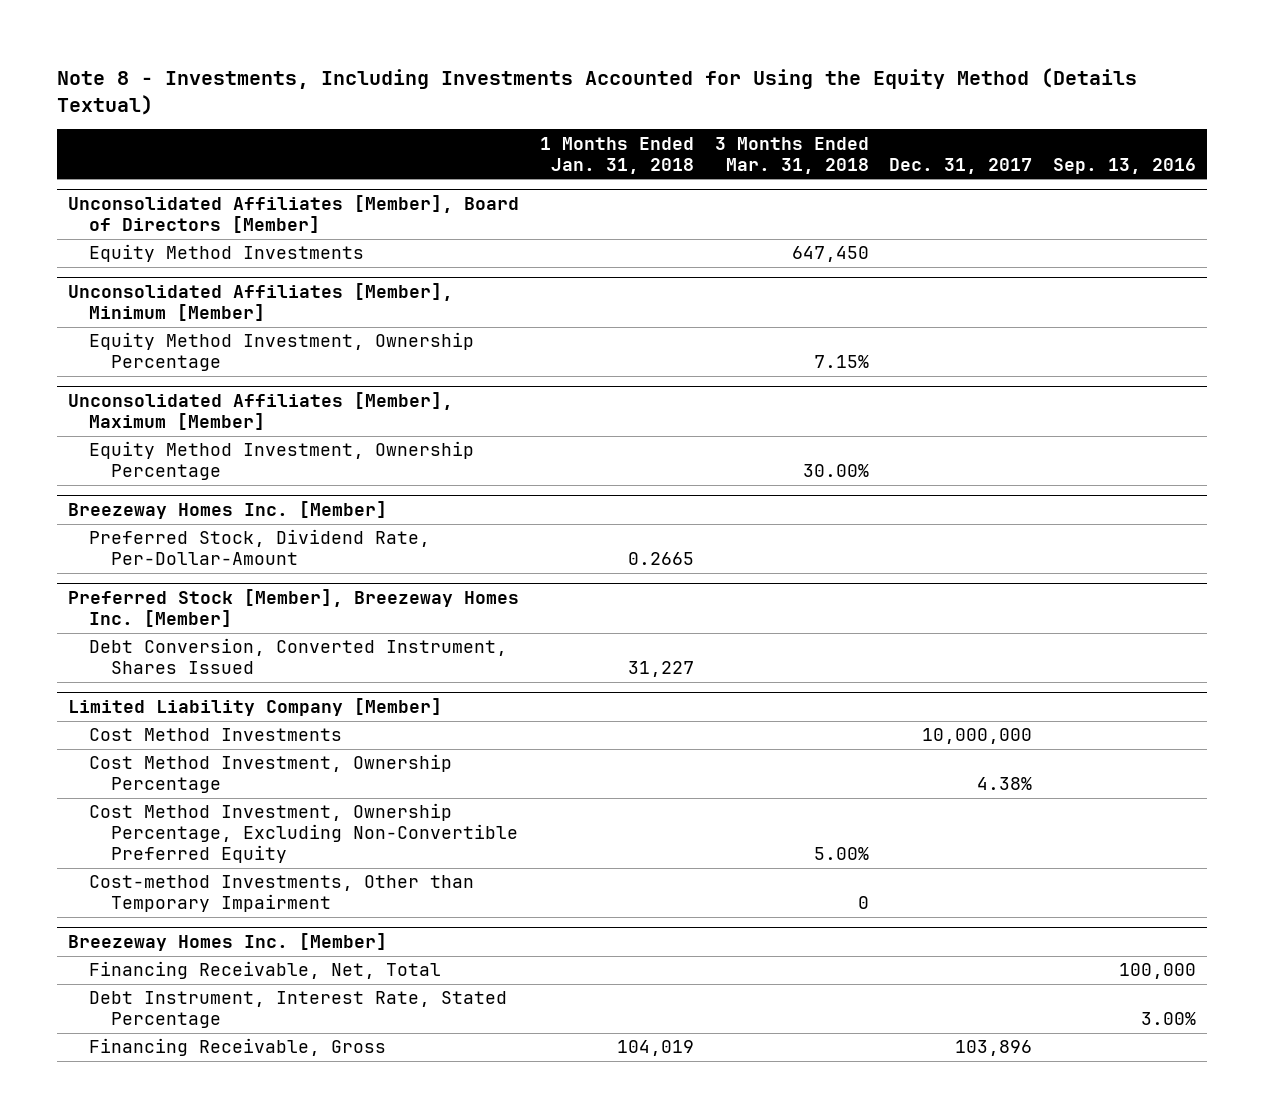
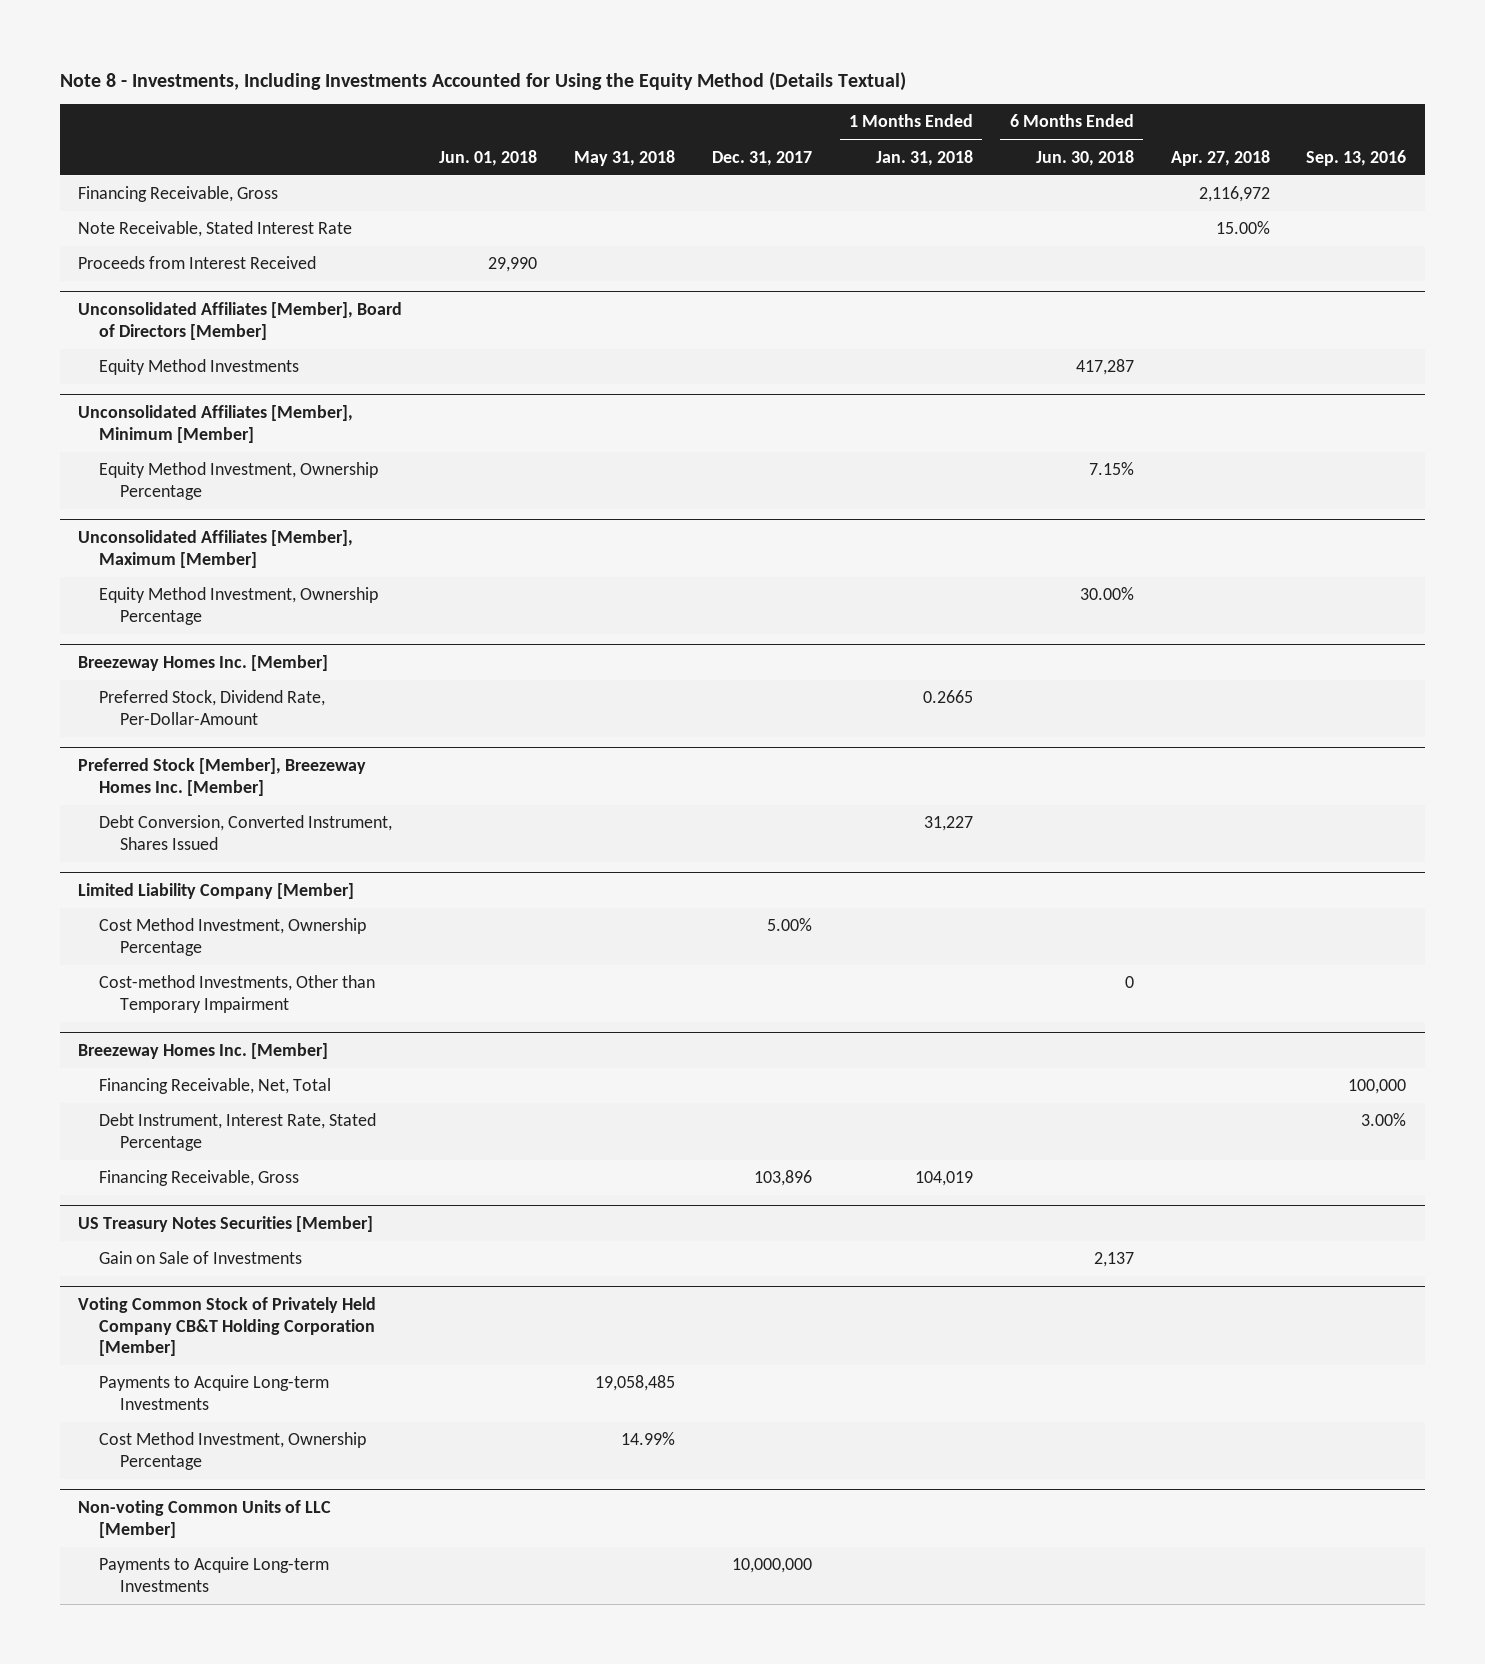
- | 1 Months Ended Jan. 31, 2018 | 3 Months Ended Mar. 31, 2018 | Dec. 31, 2017 | Sep. 13, 2016
+ | Jun. 01, 2018 | May 31, 2018 | Dec. 31, 2017 | 1 Months Ended Jan. 31, 2018 | 6 Months Ended Jun. 30, 2018 | Apr. 27, 2018 | Sep. 13, 2016
+ Financing Receivable, Gross | | | | | | 2,116,972 |
+ Note Receivable, Stated Interest Rate | | | | | | 15.00% |
+ Proceeds from Interest Received | 29,990 | | | | | |
@ Limited Liability Company [Member]
- Cost Method Investments | | | 10,000,000 |
- Cost Method Investment, Ownership Percentage | | | 4.38% |
- Cost Method Investment, Ownership Percentage, Excluding Non-Convertible Preferred Equity | | 5.00% | |
+ Cost Method Investment, Ownership Percentage | | | 5.00% | | | |
+ US Treasury Notes Securities [Member]
+ Gain on Sale of Investments | | | | | 2,137 | |
+ Voting Common Stock of Privately Held Company CB&T Holding Corporation [Member]
+ Payments to Acquire Long-term Investments | | 19,058,485 | | | | |
+ Cost Method Investment, Ownership Percentage | | 14.99% | | | | |
+ Non-voting Common Units of LLC [Member]
+ Payments to Acquire Long-term Investments | | | 10,000,000 | | | |

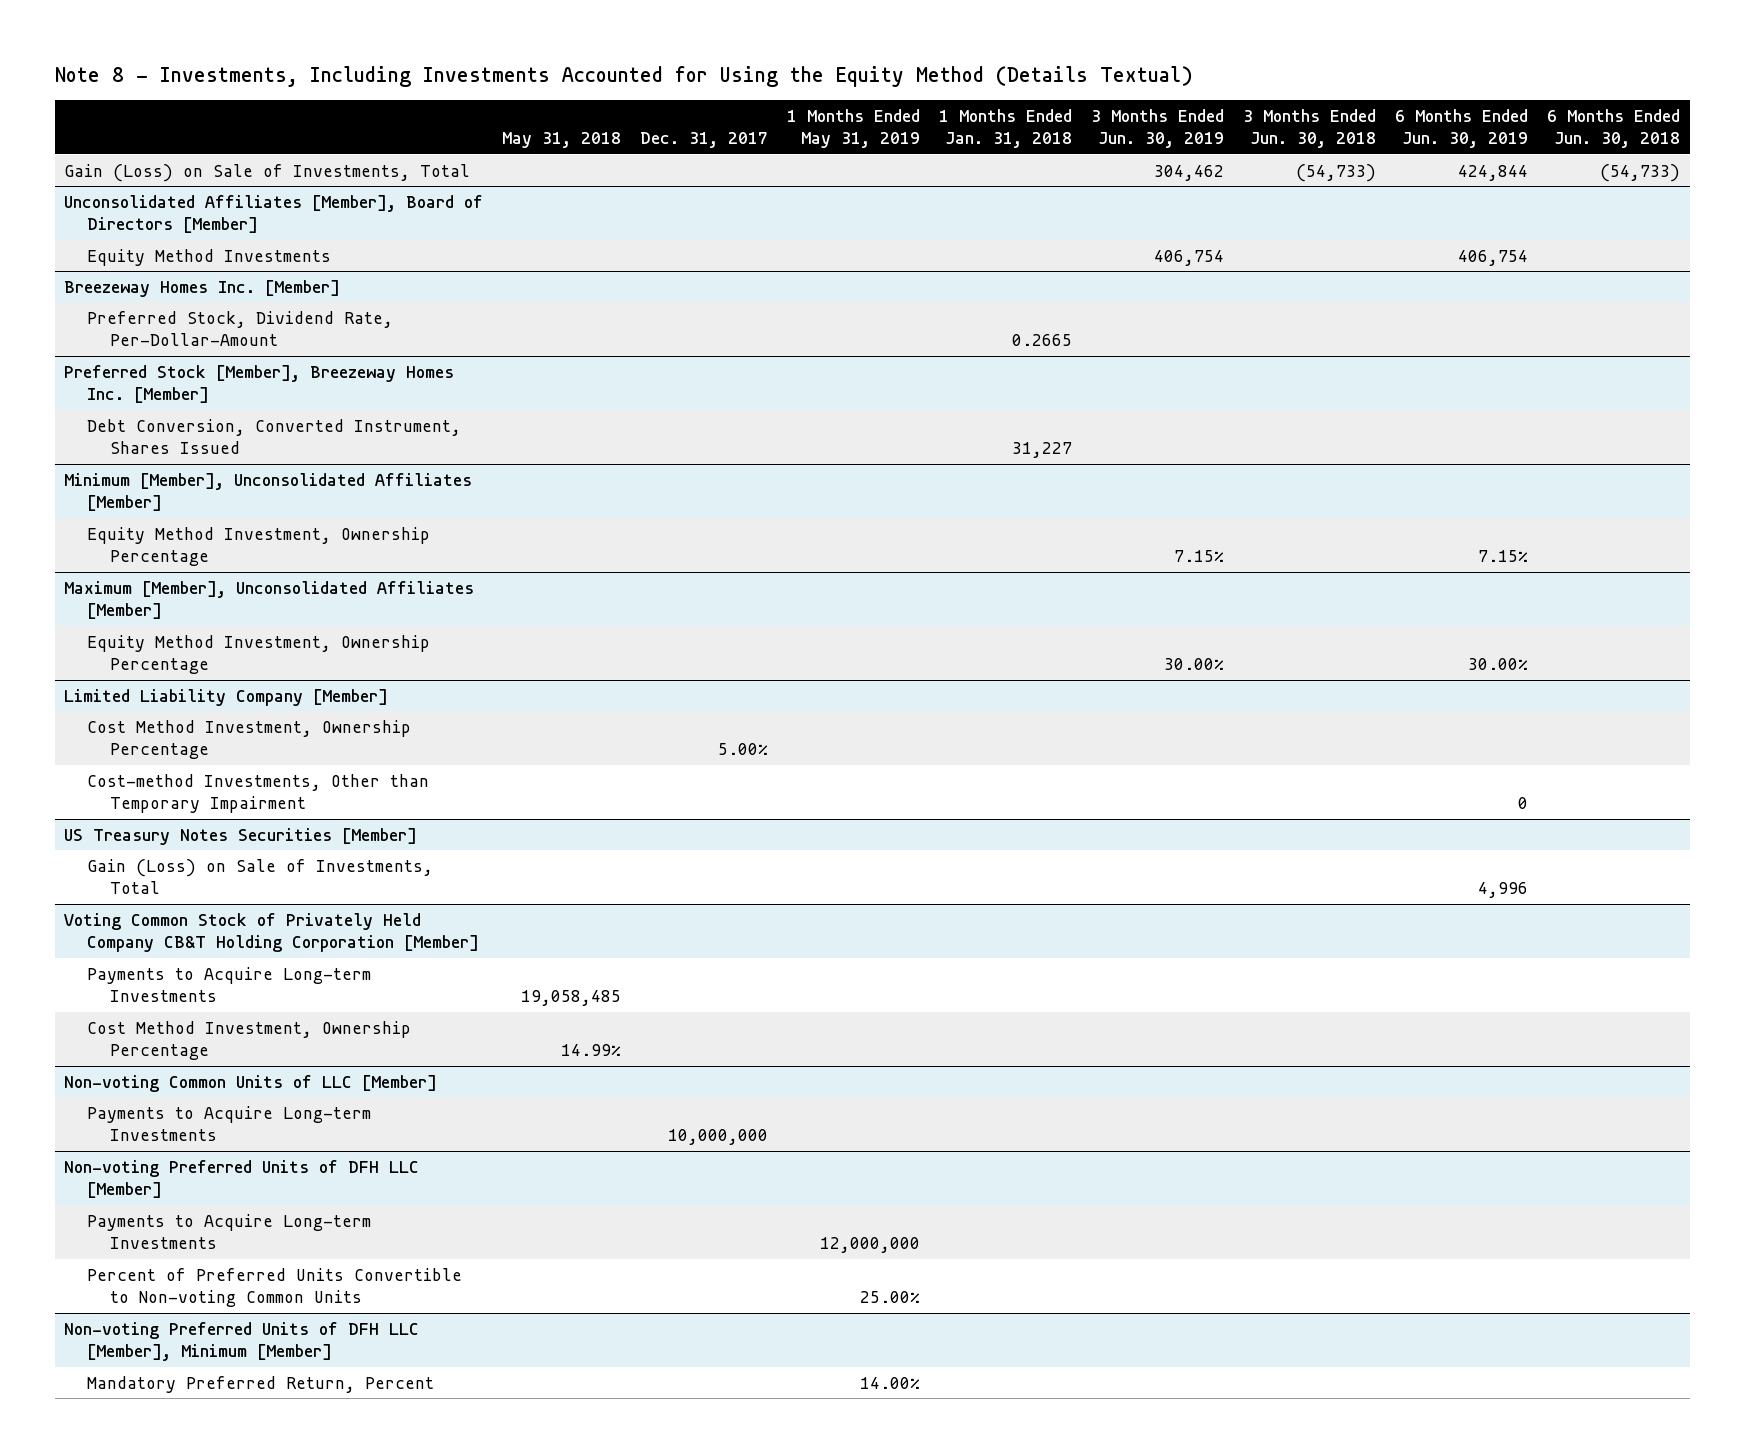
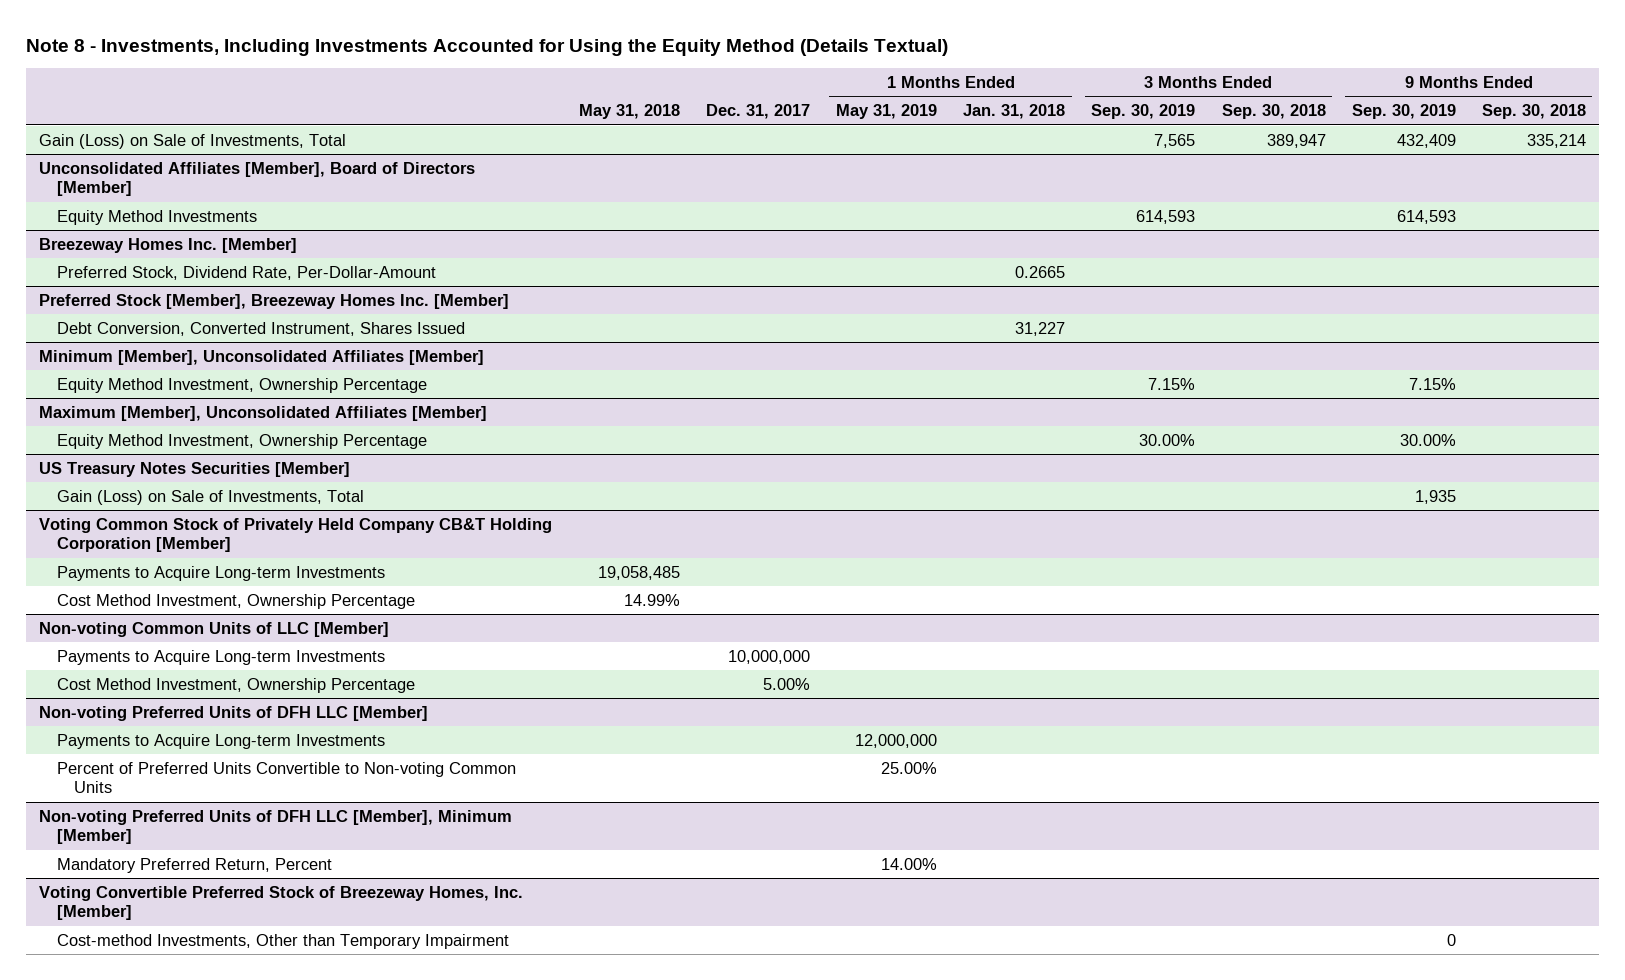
- | May 31, 2018 | Dec. 31, 2017 | 1 Months Ended May 31, 2019 | 1 Months Ended Jan. 31, 2018 | 3 Months Ended Jun. 30, 2019 | 3 Months Ended Jun. 30, 2018 | 6 Months Ended Jun. 30, 2019 | 6 Months Ended Jun. 30, 2018
+ | May 31, 2018 | Dec. 31, 2017 | 1 Months Ended May 31, 2019 | 1 Months Ended Jan. 31, 2018 | 3 Months Ended Sep. 30, 2019 | 3 Months Ended Sep. 30, 2018 | 9 Months Ended Sep. 30, 2019 | 9 Months Ended Sep. 30, 2018
- Limited Liability Company [Member]
- Cost Method Investment, Ownership Percentage | | 5.00% | | | | | |
- Cost-method Investments, Other than Temporary Impairment | | | | | | | 0 |
@ Non-voting Common Units of LLC [Member]
+ Cost Method Investment, Ownership Percentage | | 5.00% | | | | | |
+ Voting Convertible Preferred Stock of Breezeway Homes, Inc. [Member]
+ Cost-method Investments, Other than Temporary Impairment | | | | | | | 0 |

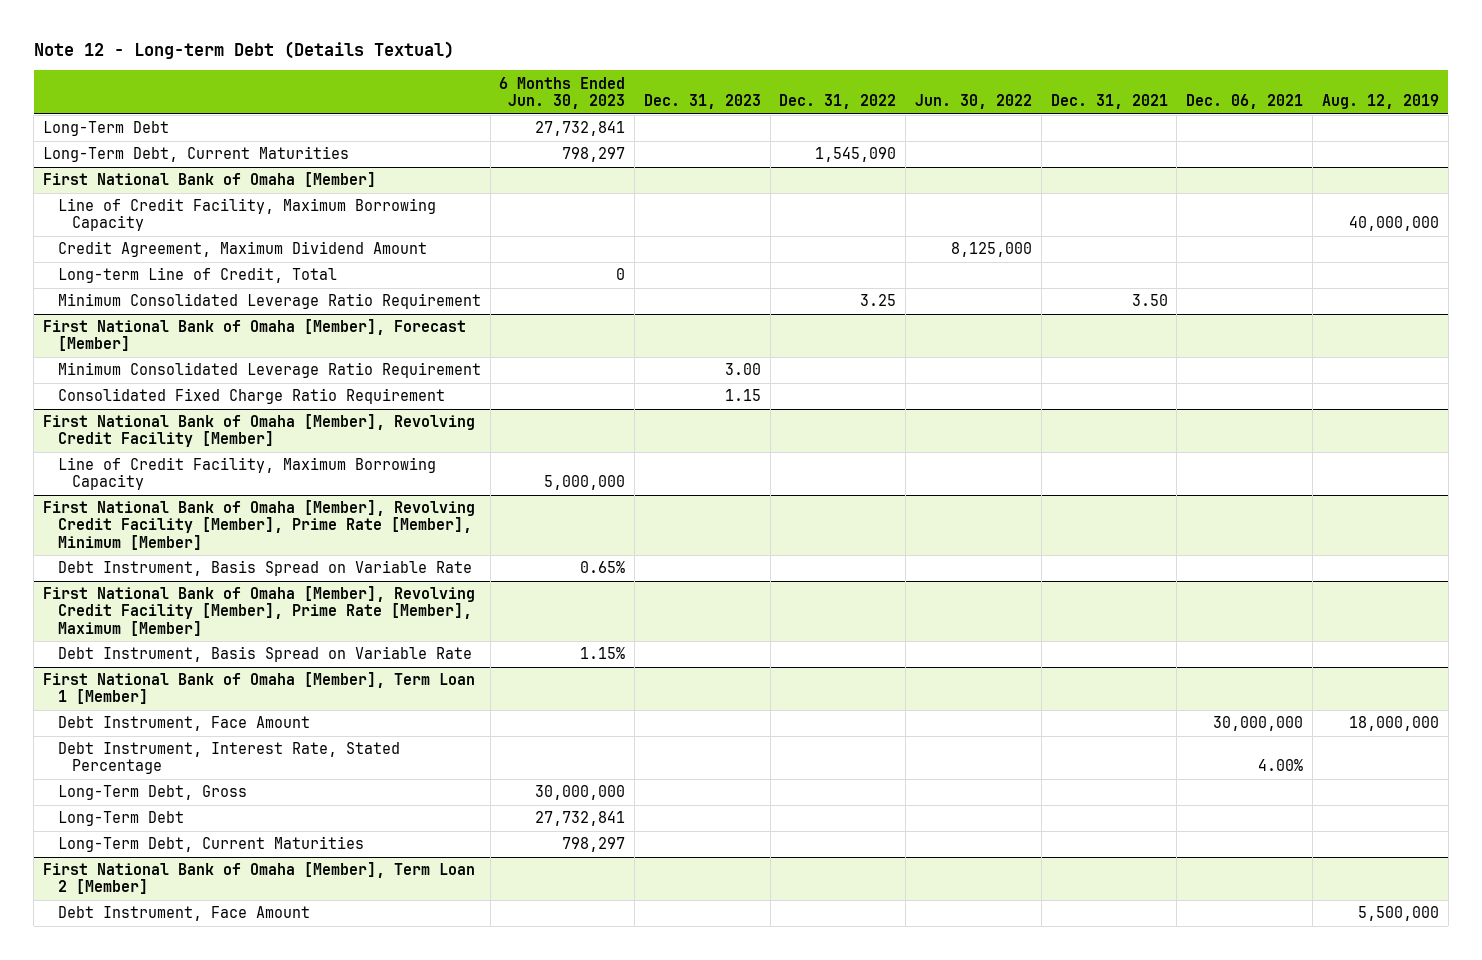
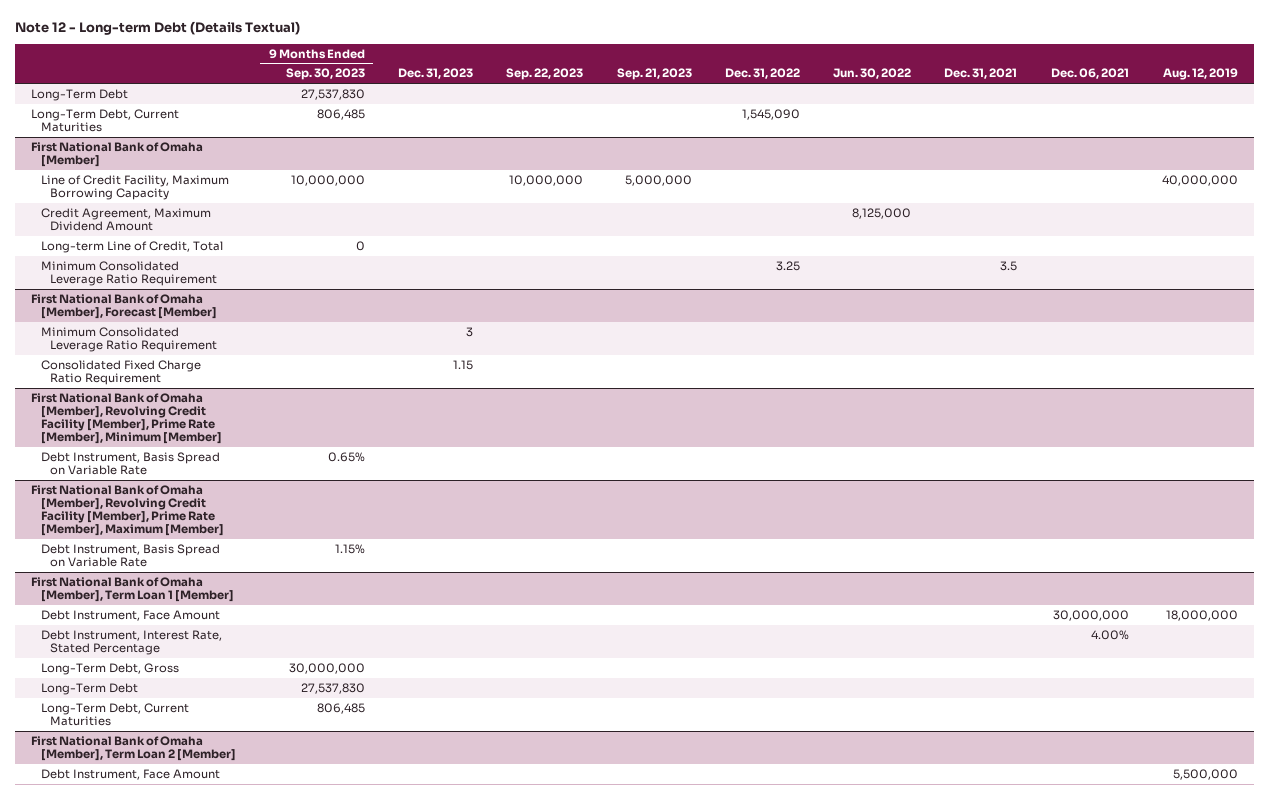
- | 6 Months Ended Jun. 30, 2023 | Dec. 31, 2023 | Dec. 31, 2022 | Jun. 30, 2022 | Dec. 31, 2021 | Dec. 06, 2021 | Aug. 12, 2019
+ | 9 Months Ended Sep. 30, 2023 | Dec. 31, 2023 | Sep. 22, 2023 | Sep. 21, 2023 | Dec. 31, 2022 | Jun. 30, 2022 | Dec. 31, 2021 | Dec. 06, 2021 | Aug. 12, 2019
@ First National Bank of Omaha [Member]
- Minimum Consolidated Leverage Ratio Requirement | | | 3.25 | | 3.50 | |
+ Minimum Consolidated Leverage Ratio Requirement | | | | | 3.25 | | 3.5 | |
@ First National Bank of Omaha [Member], Forecast [Member]
- Minimum Consolidated Leverage Ratio Requirement | | 3.00 | | | | |
+ Minimum Consolidated Leverage Ratio Requirement | | 3 | | | | | | |
- First National Bank of Omaha [Member], Revolving Credit Facility [Member]
- Line of Credit Facility, Maximum Borrowing Capacity | 5,000,000 | | | | | |

